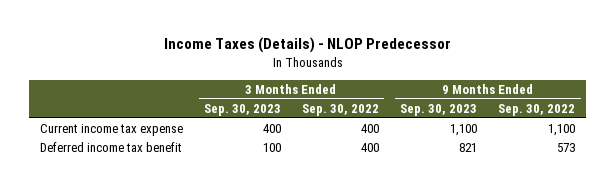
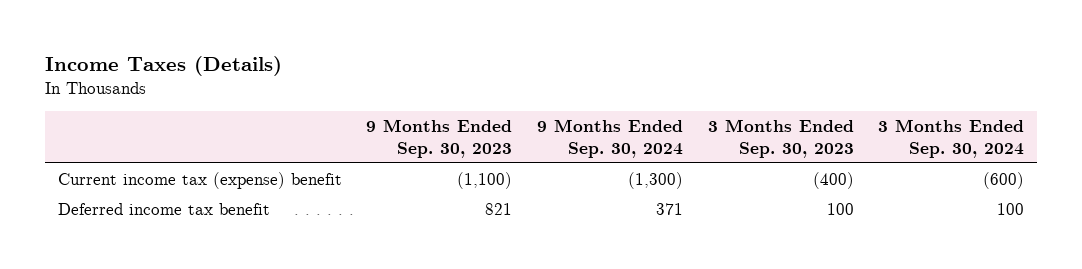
- Income Taxes (Details) - NLOP Predecessor
+ Income Taxes (Details)
- | 3 Months Ended Sep. 30, 2023 | 3 Months Ended Sep. 30, 2022 | 9 Months Ended Sep. 30, 2023 | 9 Months Ended Sep. 30, 2022
+ | 9 Months Ended Sep. 30, 2023 | 9 Months Ended Sep. 30, 2024 | 3 Months Ended Sep. 30, 2023 | 3 Months Ended Sep. 30, 2024
- Current income tax expense | 400 | 400 | 1,100 | 1,100
+ Current income tax (expense) benefit | (1,100) | (1,300) | (400) | (600)

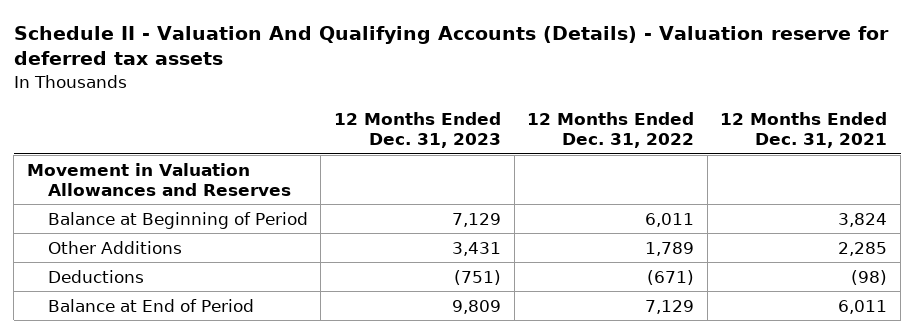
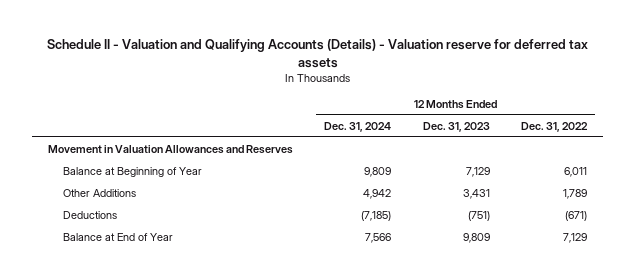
- Schedule II - Valuation And Qualifying Accounts (Details) - Valuation reserve for deferred tax assets
+ Schedule II - Valuation and Qualifying Accounts (Details) - Valuation reserve for deferred tax assets
- | 12 Months Ended Dec. 31, 2023 | 12 Months Ended Dec. 31, 2022 | 12 Months Ended Dec. 31, 2021
+ | 12 Months Ended Dec. 31, 2024 | 12 Months Ended Dec. 31, 2023 | 12 Months Ended Dec. 31, 2022
- Balance at Beginning of Period | 7,129 | 6,011 | 3,824
+ Balance at Beginning of Year | 9,809 | 7,129 | 6,011
- Balance at End of Period | 9,809 | 7,129 | 6,011
+ Balance at End of Year | 7,566 | 9,809 | 7,129

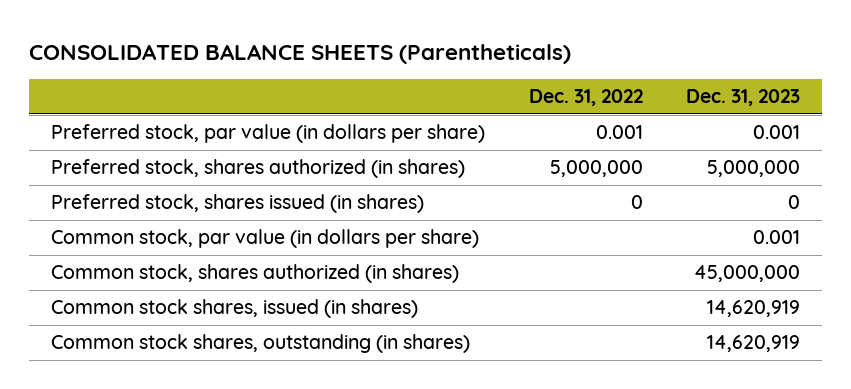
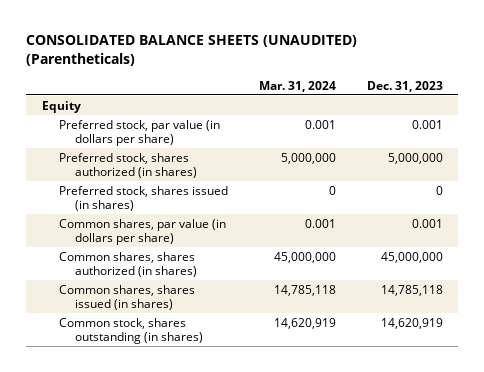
- CONSOLIDATED BALANCE SHEETS (Parentheticals)
+ CONSOLIDATED BALANCE SHEETS (UNAUDITED) (Parentheticals)
- | Dec. 31, 2022 | Dec. 31, 2023
+ | Mar. 31, 2024 | Dec. 31, 2023
+ Equity
- Common stock, par value (in dollars per share) | | 0.001
- Common stock, shares authorized (in shares) | | 45,000,000
- Common stock shares, issued (in shares) | | 14,620,919
- Common stock shares, outstanding (in shares) | | 14,620,919
+ Common shares, par value (in dollars per share) | 0.001 | 0.001
+ Common shares, shares authorized (in shares) | 45,000,000 | 45,000,000
+ Common shares, shares issued (in shares) | 14,785,118 | 14,785,118
+ Common stock, shares outstanding (in shares) | 14,620,919 | 14,620,919

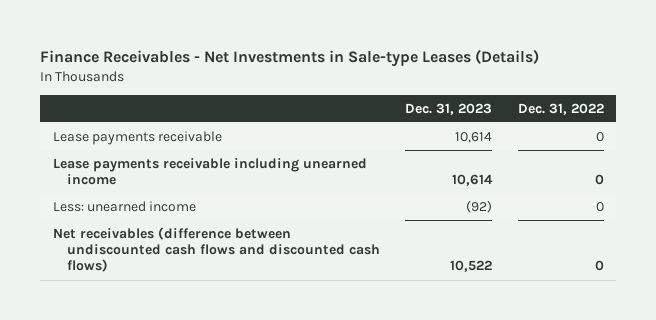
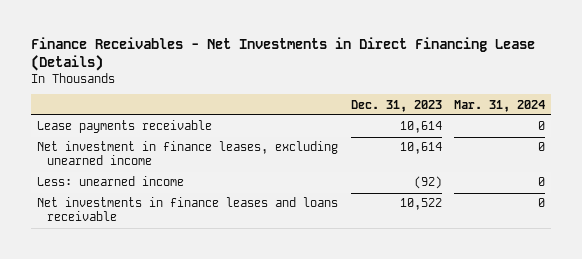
- Finance Receivables - Net Investments in Sale-type Leases (Details)
+ Finance Receivables - Net Investments in Direct Financing Lease (Details)
- | Dec. 31, 2023 | Dec. 31, 2022
+ | Dec. 31, 2023 | Mar. 31, 2024
- Lease payments receivable including unearned income | 10,614 | 0
+ Net investment in finance leases, excluding unearned income | 10,614 | 0
- Net receivables (difference between undiscounted cash flows and discounted cash flows) | 10,522 | 0
+ Net investments in finance leases and loans receivable | 10,522 | 0

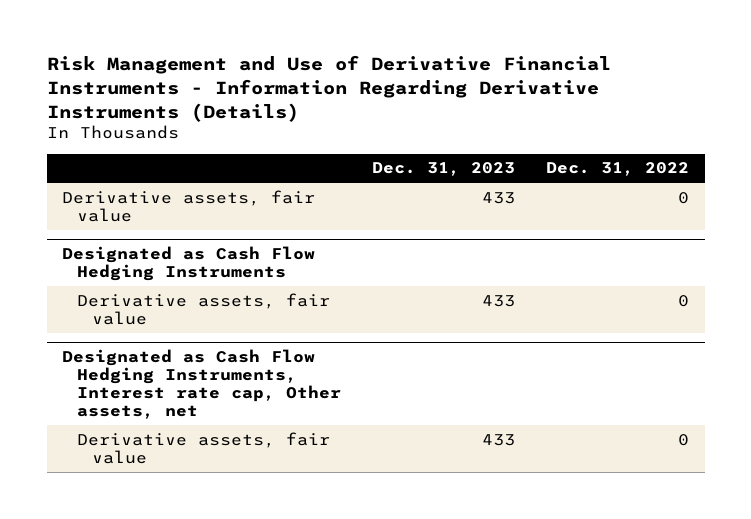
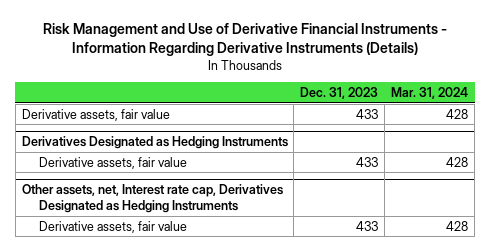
- | Dec. 31, 2023 | Dec. 31, 2022
+ | Dec. 31, 2023 | Mar. 31, 2024
- Designated as Cash Flow Hedging Instruments
+ Derivatives Designated as Hedging Instruments
- Designated as Cash Flow Hedging Instruments, Interest rate cap, Other assets, net
+ Other assets, net, Interest rate cap, Derivatives Designated as Hedging Instruments

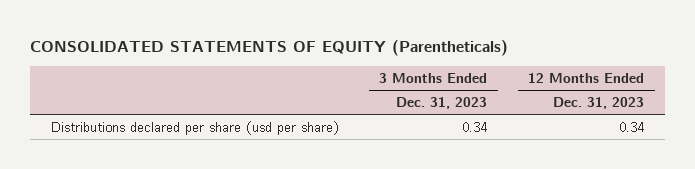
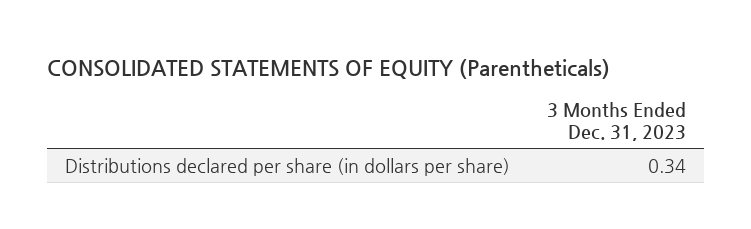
- | 3 Months Ended Dec. 31, 2023 | 12 Months Ended Dec. 31, 2023
+ | 3 Months Ended Dec. 31, 2023
- Distributions declared per share (usd per share) | 0.34 | 0.34
+ Distributions declared per share (in dollars per share) | 0.34

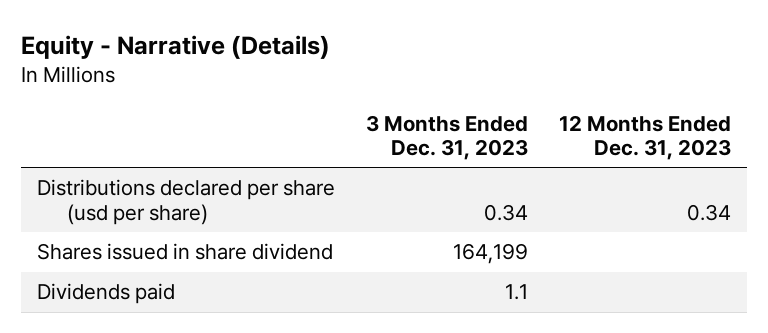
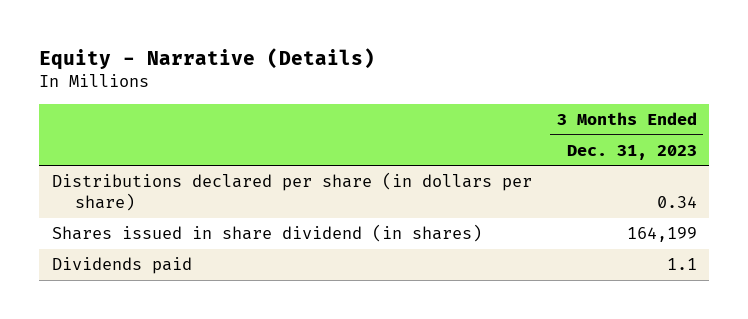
- | 3 Months Ended Dec. 31, 2023 | 12 Months Ended Dec. 31, 2023
+ | 3 Months Ended Dec. 31, 2023
- Distributions declared per share (usd per share) | 0.34 | 0.34
- Shares issued in share dividend | 164,199 |
+ Distributions declared per share (in dollars per share) | 0.34
+ Shares issued in share dividend (in shares) | 164,199

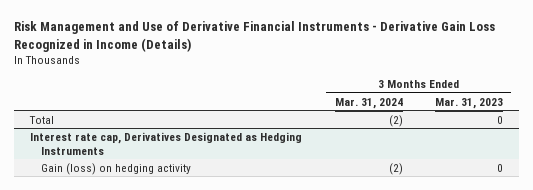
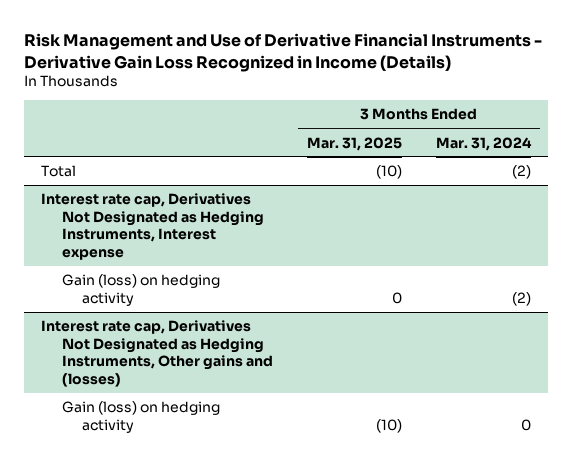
- | 3 Months Ended Mar. 31, 2024 | 3 Months Ended Mar. 31, 2023
+ | 3 Months Ended Mar. 31, 2025 | 3 Months Ended Mar. 31, 2024
- Interest rate cap, Derivatives Designated as Hedging Instruments
+ Interest rate cap, Derivatives Not Designated as Hedging Instruments, Interest expense
+ Interest rate cap, Derivatives Not Designated as Hedging Instruments, Other gains and (losses)
+ Gain (loss) on hedging activity | (10) | 0

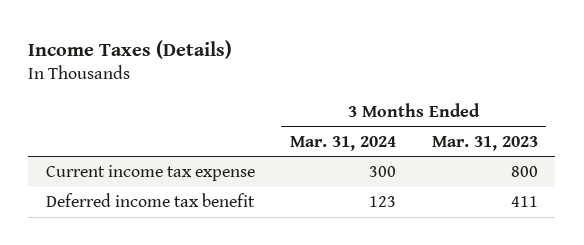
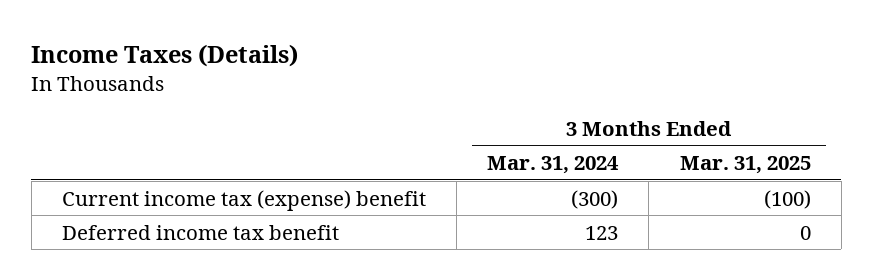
- | 3 Months Ended Mar. 31, 2024 | 3 Months Ended Mar. 31, 2023
+ | 3 Months Ended Mar. 31, 2024 | 3 Months Ended Mar. 31, 2025
- Current income tax expense | 300 | 800
+ Current income tax (expense) benefit | (300) | (100)

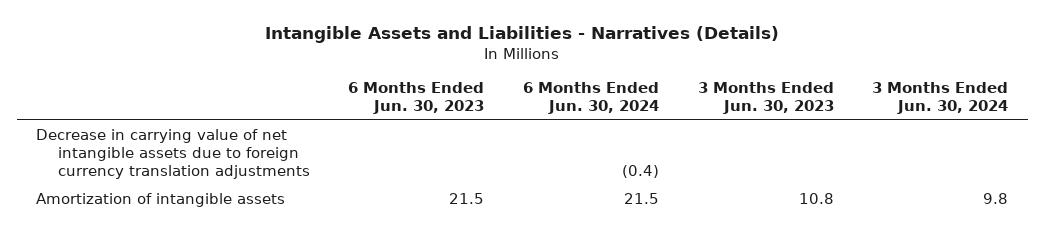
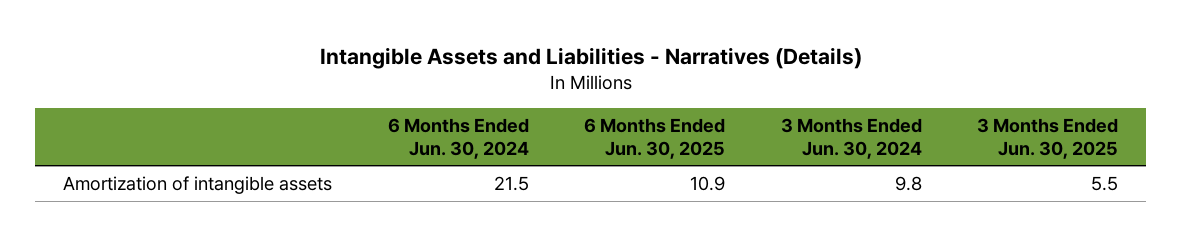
- | 6 Months Ended Jun. 30, 2023 | 6 Months Ended Jun. 30, 2024 | 3 Months Ended Jun. 30, 2023 | 3 Months Ended Jun. 30, 2024
+ | 6 Months Ended Jun. 30, 2024 | 6 Months Ended Jun. 30, 2025 | 3 Months Ended Jun. 30, 2024 | 3 Months Ended Jun. 30, 2025
- Decrease in carrying value of net intangible assets due to foreign currency translation adjustments | | (0.4) | |

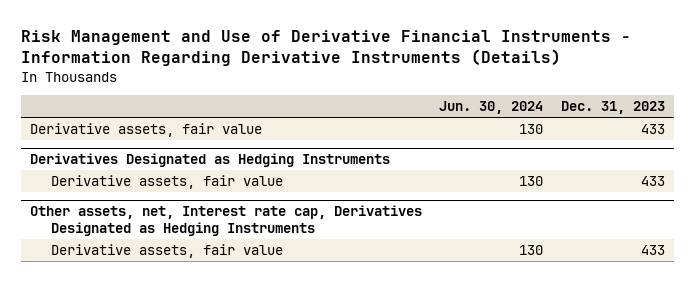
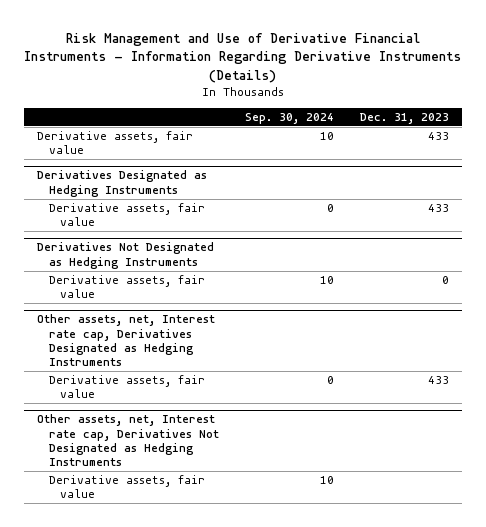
- | Jun. 30, 2024 | Dec. 31, 2023
+ | Sep. 30, 2024 | Dec. 31, 2023
+ Derivatives Not Designated as Hedging Instruments
+ Derivative assets, fair value | 10 | 0
+ Other assets, net, Interest rate cap, Derivatives Not Designated as Hedging Instruments
+ Derivative assets, fair value | 10 |

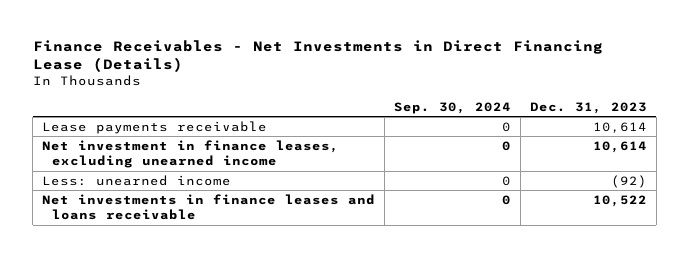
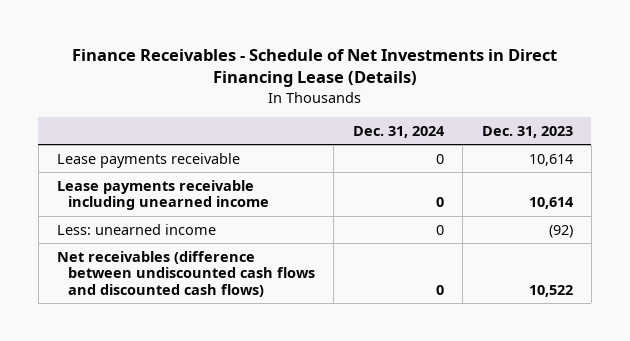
- Finance Receivables - Net Investments in Direct Financing Lease (Details)
+ Finance Receivables - Schedule of Net Investments in Direct Financing Lease (Details)
- | Sep. 30, 2024 | Dec. 31, 2023
+ | Dec. 31, 2024 | Dec. 31, 2023
- Net investment in finance leases, excluding unearned income | 0 | 10,614
+ Lease payments receivable including unearned income | 0 | 10,614
- Net investments in finance leases and loans receivable | 0 | 10,522
+ Net receivables (difference between undiscounted cash flows and discounted cash flows) | 0 | 10,522

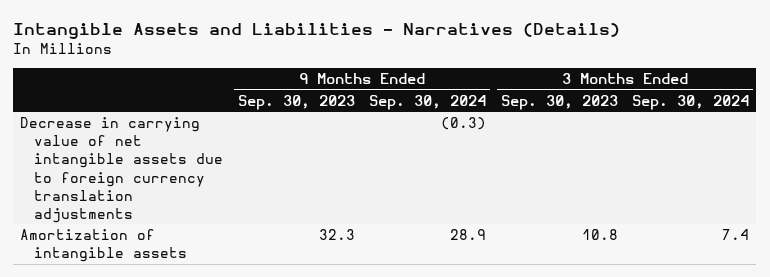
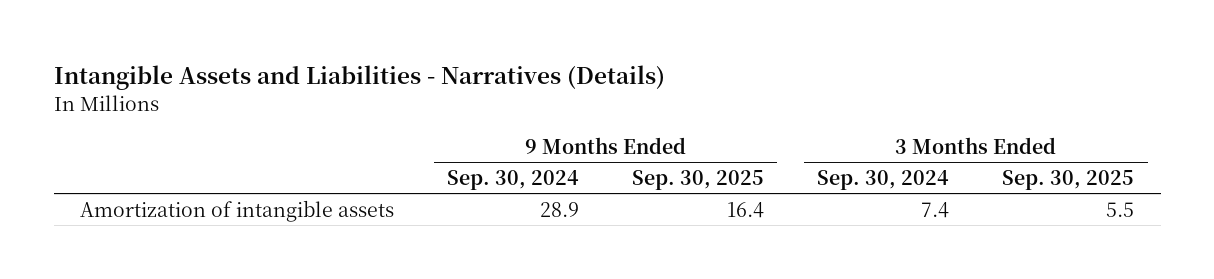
- | 9 Months Ended Sep. 30, 2023 | 9 Months Ended Sep. 30, 2024 | 3 Months Ended Sep. 30, 2023 | 3 Months Ended Sep. 30, 2024
+ | 9 Months Ended Sep. 30, 2024 | 9 Months Ended Sep. 30, 2025 | 3 Months Ended Sep. 30, 2024 | 3 Months Ended Sep. 30, 2025
- Decrease in carrying value of net intangible assets due to foreign currency translation adjustments | | (0.3) | |

